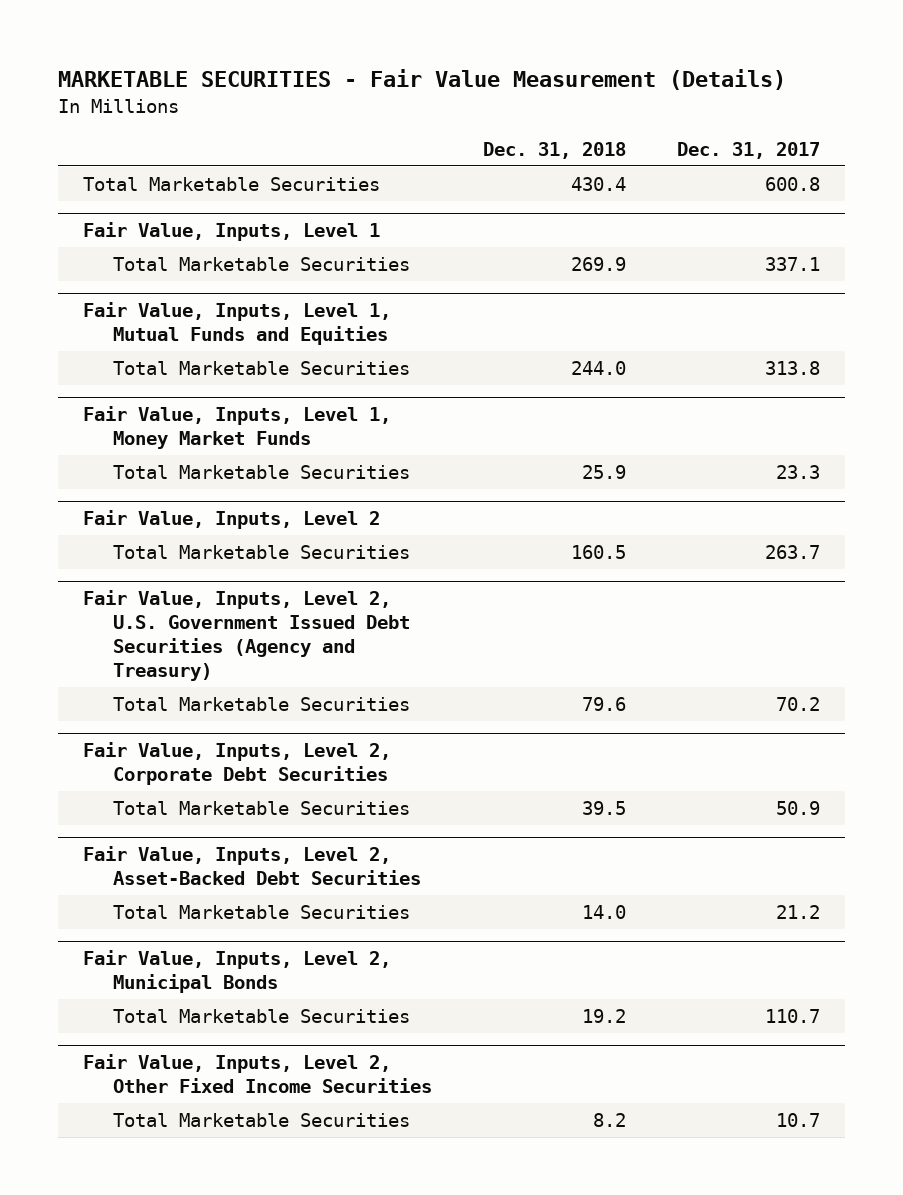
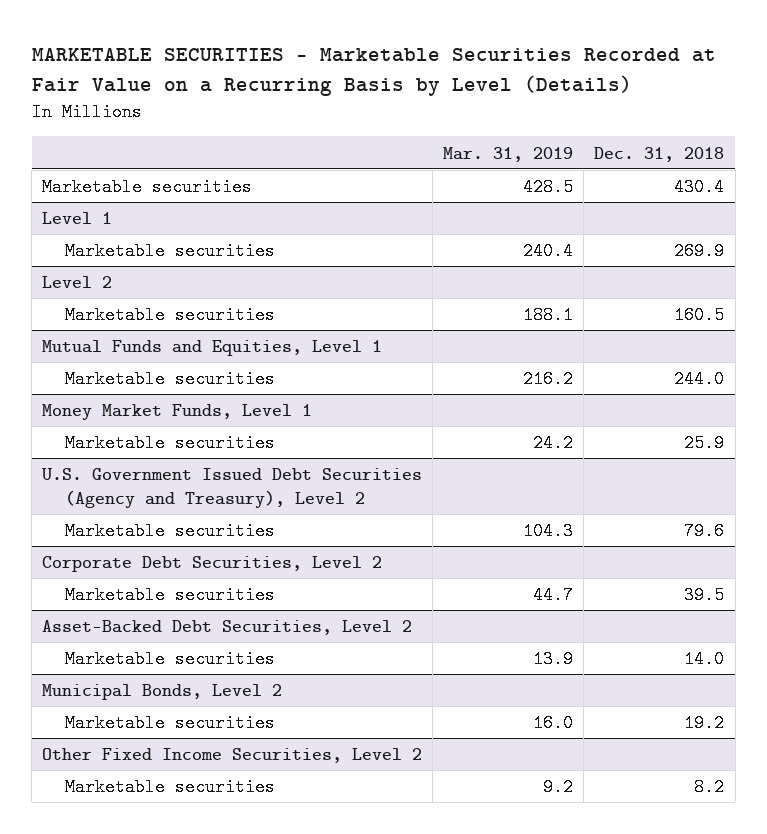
- MARKETABLE SECURITIES - Fair Value Measurement (Details)
+ MARKETABLE SECURITIES - Marketable Securities Recorded at Fair Value on a Recurring Basis by Level (Details)
- | Dec. 31, 2018 | Dec. 31, 2017
+ | Mar. 31, 2019 | Dec. 31, 2018
- Total Marketable Securities | 430.4 | 600.8
- Fair Value, Inputs, Level 1
- Total Marketable Securities | 269.9 | 337.1
- Fair Value, Inputs, Level 1, Mutual Funds and Equities
- Total Marketable Securities | 244.0 | 313.8
- Fair Value, Inputs, Level 1, Money Market Funds
- Total Marketable Securities | 25.9 | 23.3
- Fair Value, Inputs, Level 2
- Total Marketable Securities | 160.5 | 263.7
- Fair Value, Inputs, Level 2, U.S. Government Issued Debt Securities (Agency and Treasury)
- Total Marketable Securities | 79.6 | 70.2
- Fair Value, Inputs, Level 2, Corporate Debt Securities
- Total Marketable Securities | 39.5 | 50.9
- Fair Value, Inputs, Level 2, Asset-Backed Debt Securities
- Total Marketable Securities | 14.0 | 21.2
- Fair Value, Inputs, Level 2, Municipal Bonds
- Total Marketable Securities | 19.2 | 110.7
- Fair Value, Inputs, Level 2, Other Fixed Income Securities
- Total Marketable Securities | 8.2 | 10.7
+ Marketable securities | 428.5 | 430.4
+ Level 1
+ Marketable securities | 240.4 | 269.9
+ Level 2
+ Marketable securities | 188.1 | 160.5
+ Mutual Funds and Equities, Level 1
+ Marketable securities | 216.2 | 244.0
+ Money Market Funds, Level 1
+ Marketable securities | 24.2 | 25.9
+ U.S. Government Issued Debt Securities (Agency and Treasury), Level 2
+ Marketable securities | 104.3 | 79.6
+ Corporate Debt Securities, Level 2
+ Marketable securities | 44.7 | 39.5
+ Asset-Backed Debt Securities, Level 2
+ Marketable securities | 13.9 | 14.0
+ Municipal Bonds, Level 2
+ Marketable securities | 16.0 | 19.2
+ Other Fixed Income Securities, Level 2
+ Marketable securities | 9.2 | 8.2

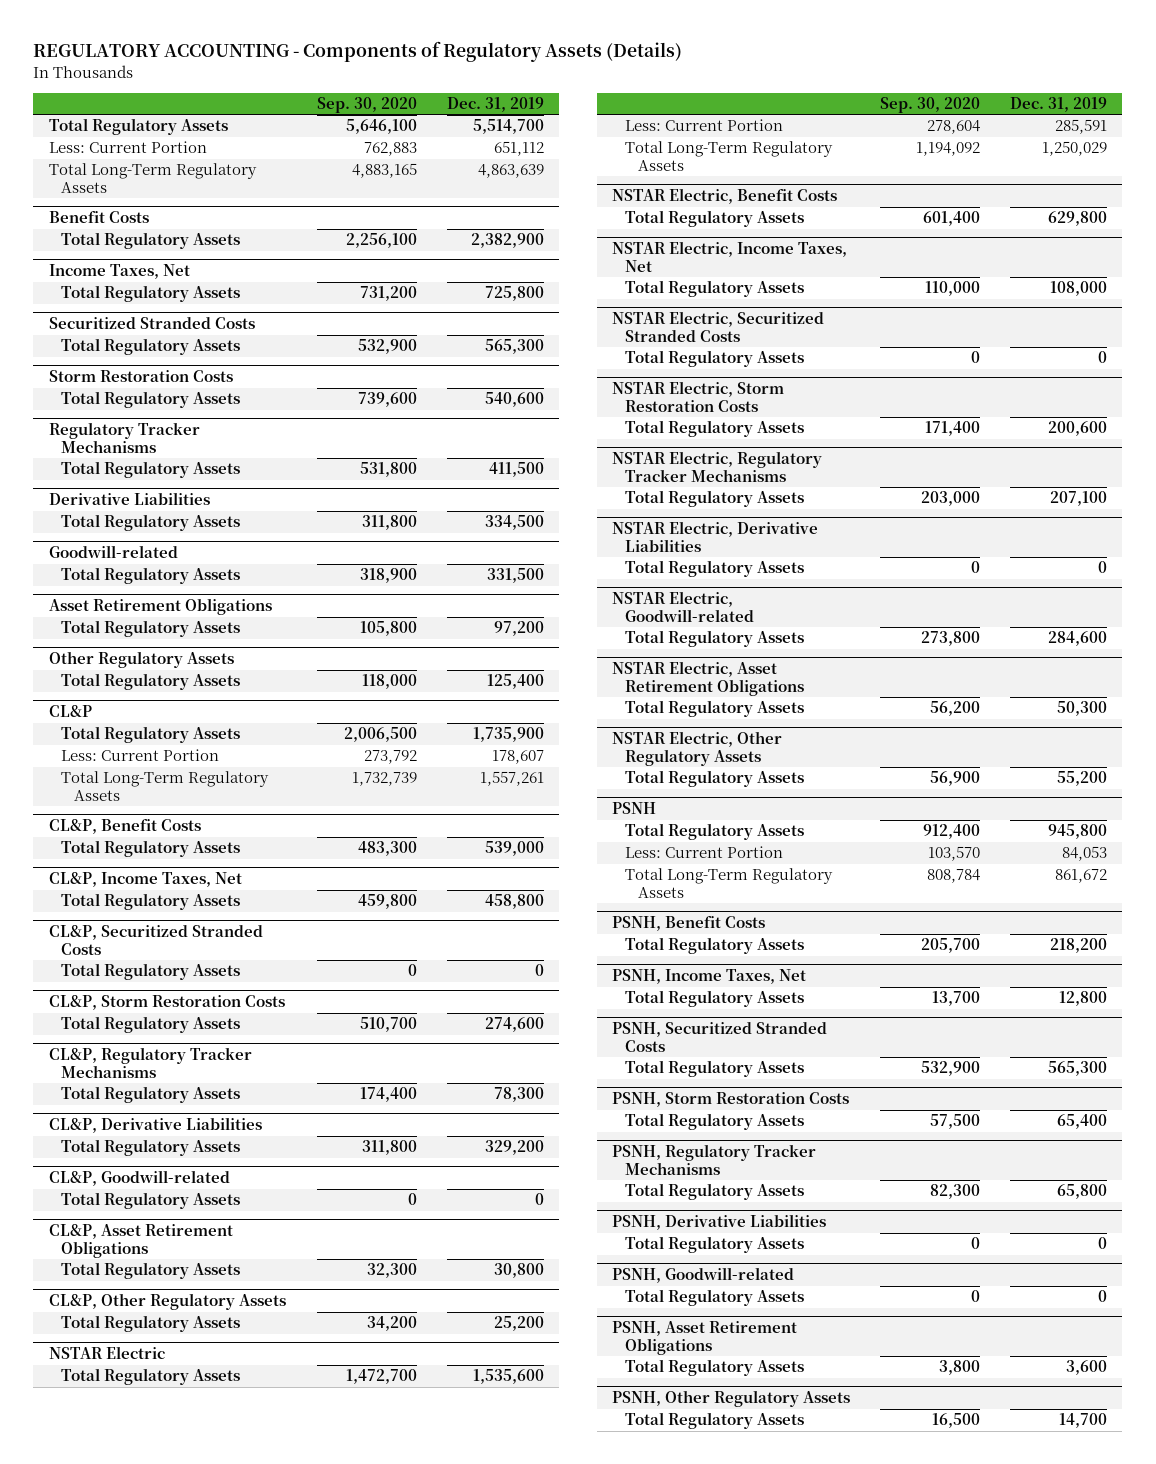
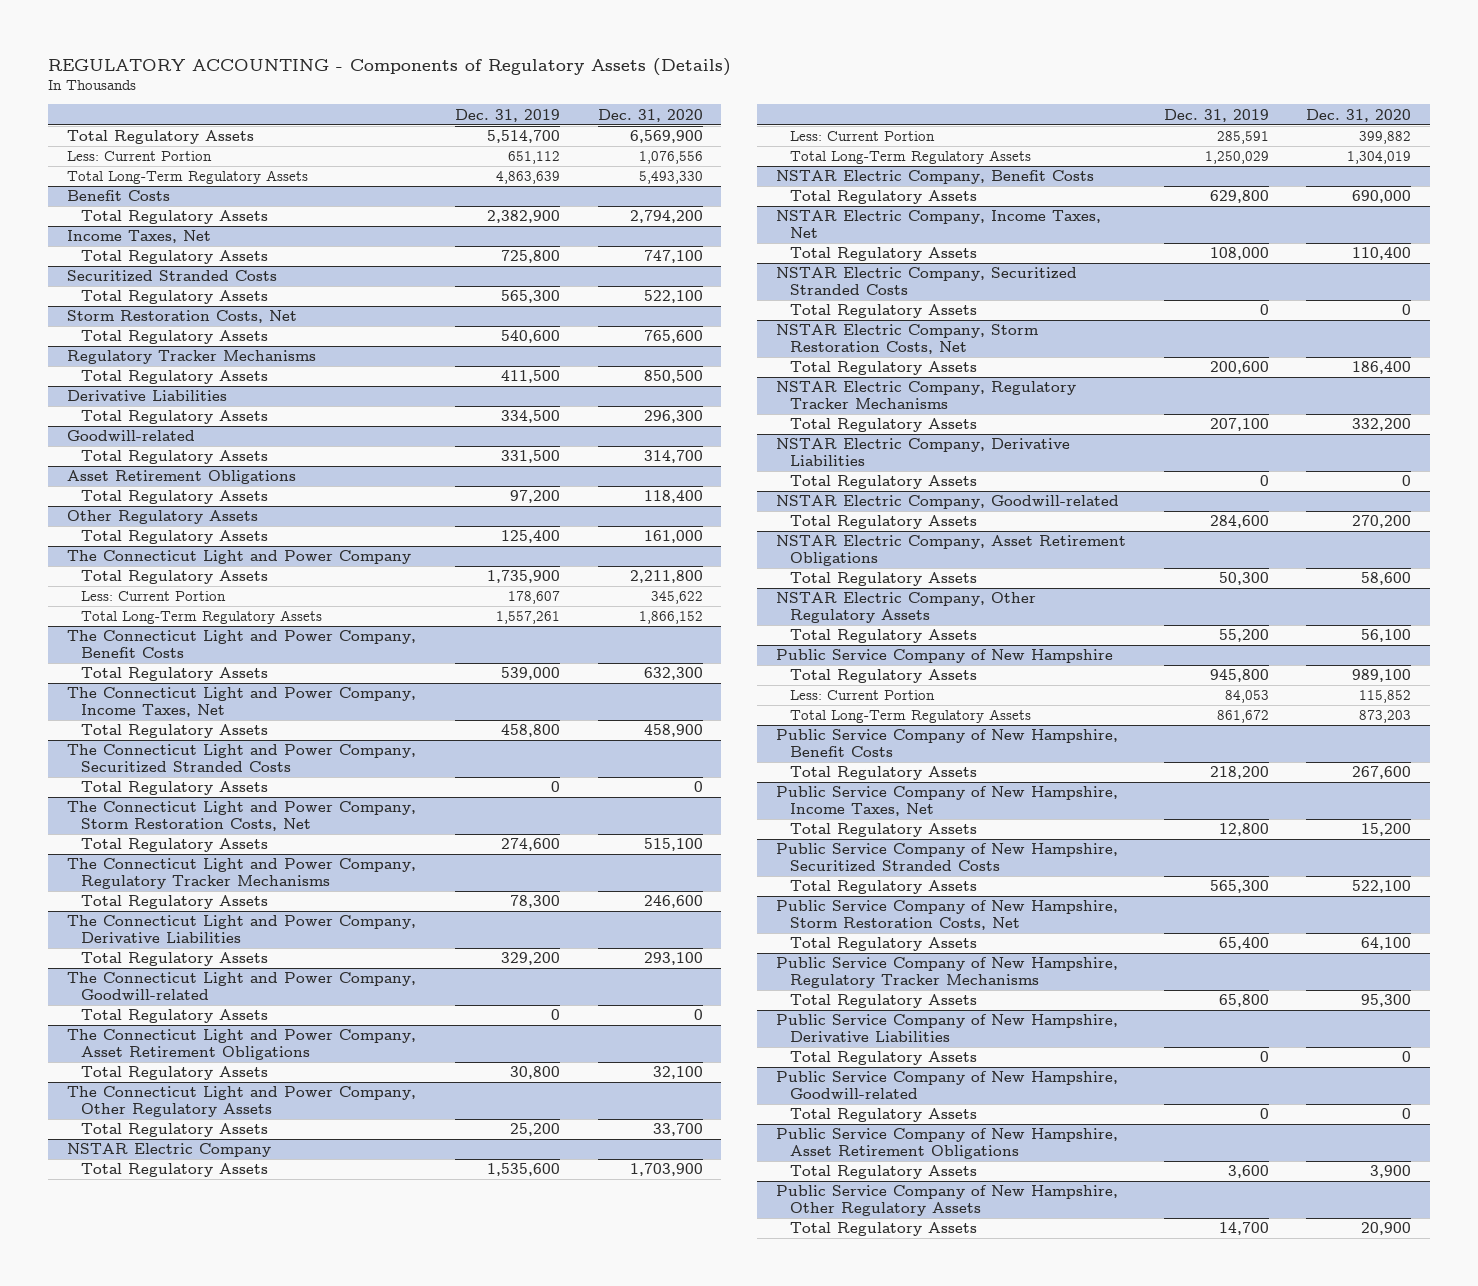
- | Sep. 30, 2020 | Dec. 31, 2019
+ | Dec. 31, 2019 | Dec. 31, 2020
- Storm Restoration Costs
+ Storm Restoration Costs, Net
- CL&P
+ The Connecticut Light and Power Company
- CL&P, Benefit Costs
+ The Connecticut Light and Power Company, Benefit Costs
- CL&P, Income Taxes, Net
+ The Connecticut Light and Power Company, Income Taxes, Net
- CL&P, Securitized Stranded Costs
+ The Connecticut Light and Power Company, Securitized Stranded Costs
- CL&P, Storm Restoration Costs
+ The Connecticut Light and Power Company, Storm Restoration Costs, Net
- CL&P, Regulatory Tracker Mechanisms
+ The Connecticut Light and Power Company, Regulatory Tracker Mechanisms
- CL&P, Derivative Liabilities
+ The Connecticut Light and Power Company, Derivative Liabilities
- CL&P, Goodwill-related
+ The Connecticut Light and Power Company, Goodwill-related
- CL&P, Asset Retirement Obligations
+ The Connecticut Light and Power Company, Asset Retirement Obligations
- CL&P, Other Regulatory Assets
+ The Connecticut Light and Power Company, Other Regulatory Assets
- NSTAR Electric
+ NSTAR Electric Company
- NSTAR Electric, Benefit Costs
+ NSTAR Electric Company, Benefit Costs
- NSTAR Electric, Income Taxes, Net
+ NSTAR Electric Company, Income Taxes, Net
- NSTAR Electric, Securitized Stranded Costs
+ NSTAR Electric Company, Securitized Stranded Costs
- NSTAR Electric, Storm Restoration Costs
+ NSTAR Electric Company, Storm Restoration Costs, Net
- NSTAR Electric, Regulatory Tracker Mechanisms
+ NSTAR Electric Company, Regulatory Tracker Mechanisms
- NSTAR Electric, Derivative Liabilities
+ NSTAR Electric Company, Derivative Liabilities
- NSTAR Electric, Goodwill-related
+ NSTAR Electric Company, Goodwill-related
- NSTAR Electric, Asset Retirement Obligations
+ NSTAR Electric Company, Asset Retirement Obligations
- NSTAR Electric, Other Regulatory Assets
+ NSTAR Electric Company, Other Regulatory Assets
- PSNH
+ Public Service Company of New Hampshire
- PSNH, Benefit Costs
+ Public Service Company of New Hampshire, Benefit Costs
- PSNH, Income Taxes, Net
+ Public Service Company of New Hampshire, Income Taxes, Net
- PSNH, Securitized Stranded Costs
+ Public Service Company of New Hampshire, Securitized Stranded Costs
- PSNH, Storm Restoration Costs
+ Public Service Company of New Hampshire, Storm Restoration Costs, Net
- PSNH, Regulatory Tracker Mechanisms
+ Public Service Company of New Hampshire, Regulatory Tracker Mechanisms
- PSNH, Derivative Liabilities
+ Public Service Company of New Hampshire, Derivative Liabilities
- PSNH, Goodwill-related
+ Public Service Company of New Hampshire, Goodwill-related
- PSNH, Asset Retirement Obligations
+ Public Service Company of New Hampshire, Asset Retirement Obligations
- PSNH, Other Regulatory Assets
+ Public Service Company of New Hampshire, Other Regulatory Assets

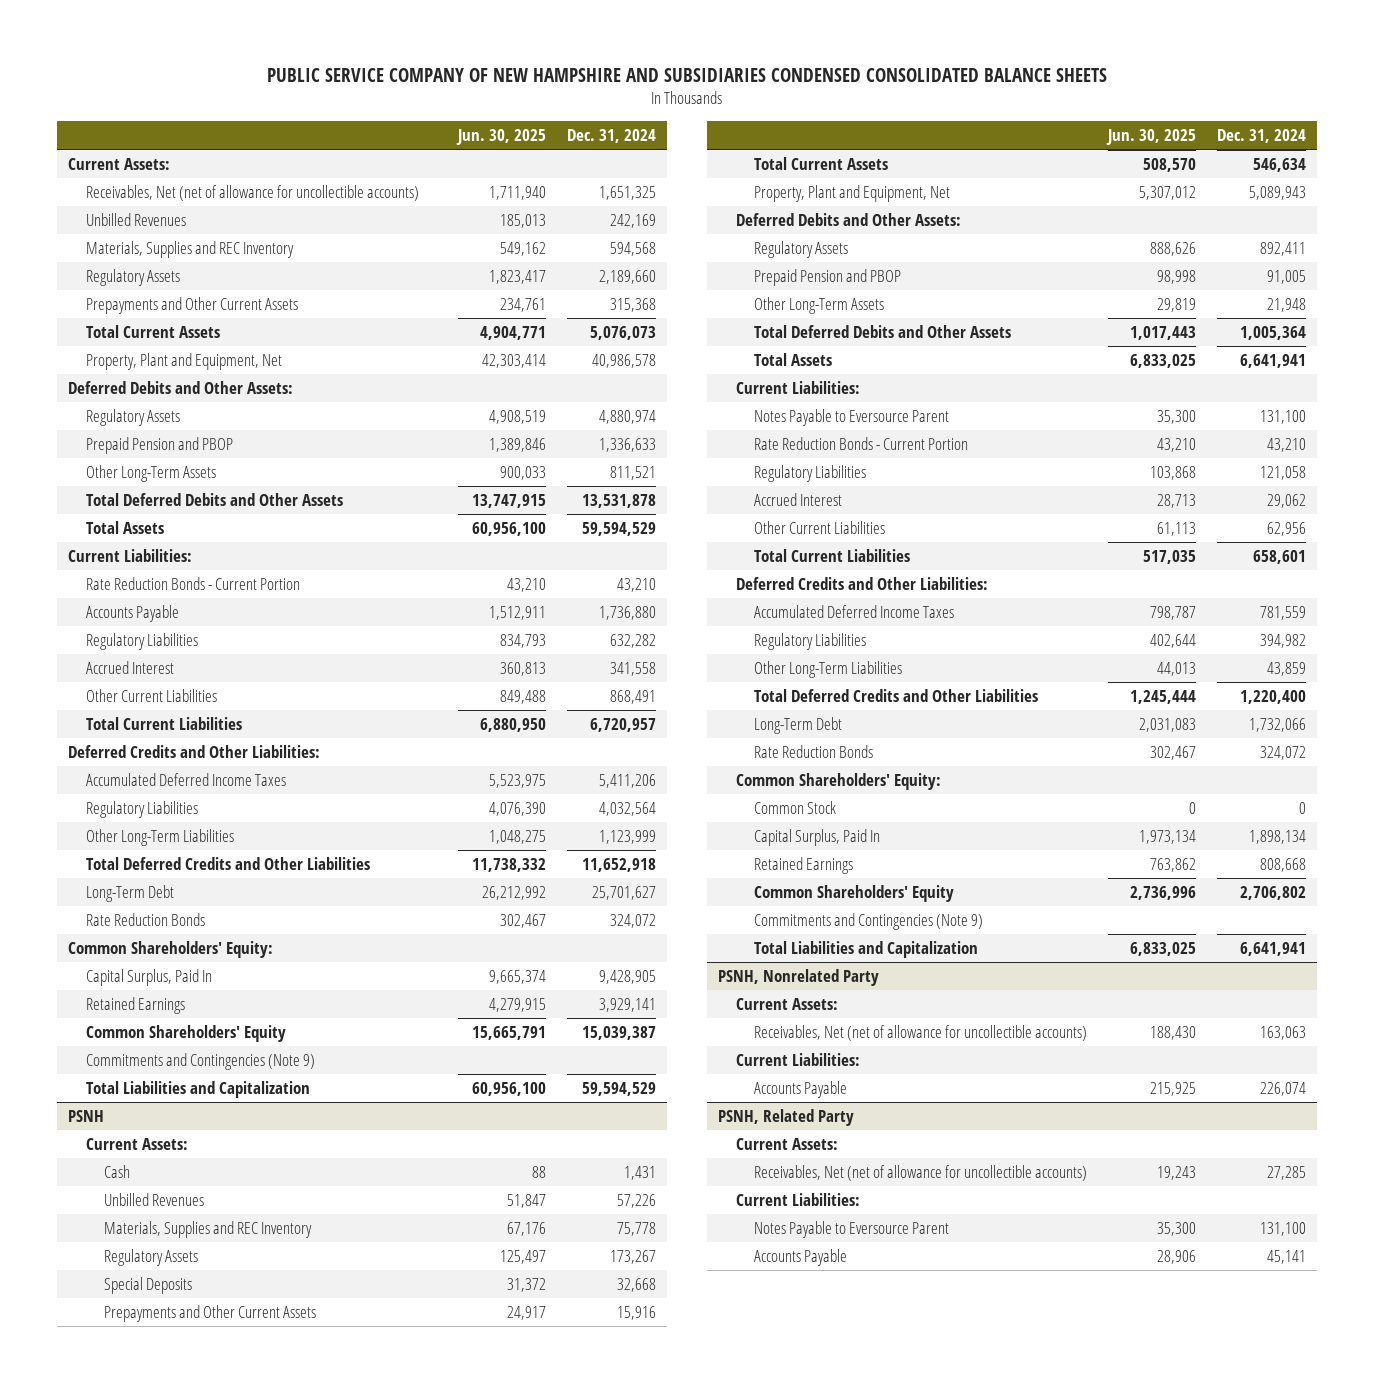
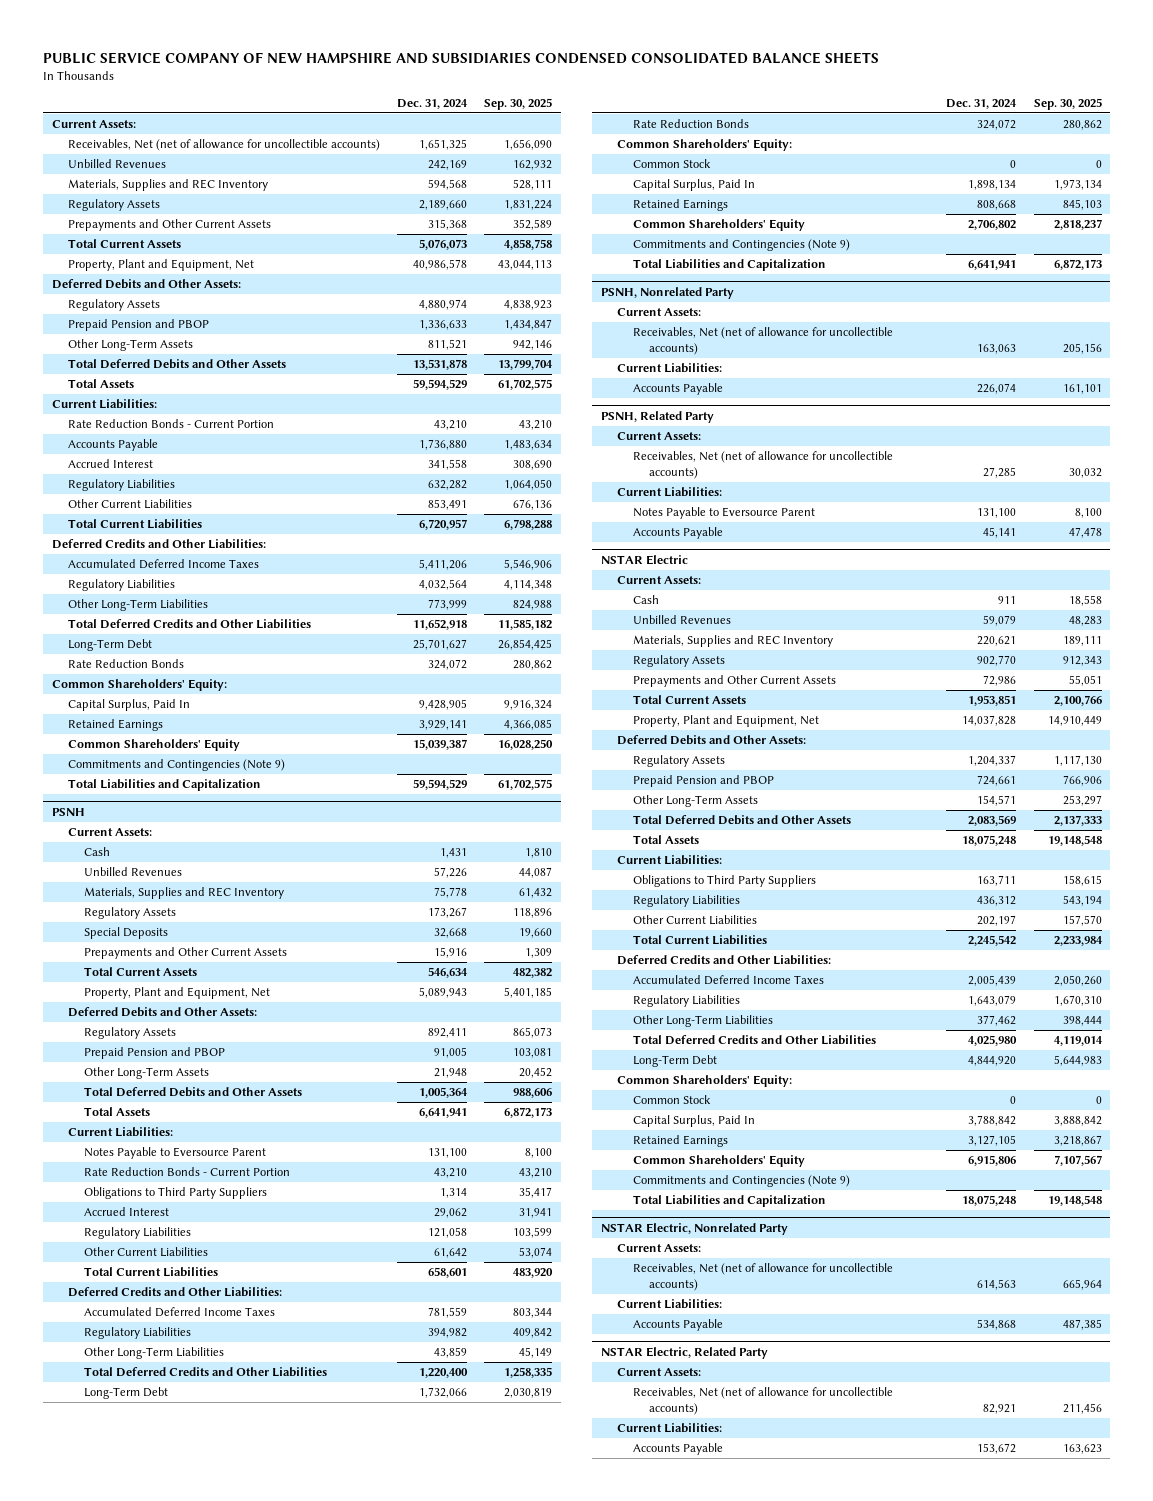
- | Jun. 30, 2025 | Dec. 31, 2024
+ | Dec. 31, 2024 | Sep. 30, 2025
- Other Current Liabilities | 849,488 | 868,491
moved down: Regulatory Liabilities | 632,282 | 1,064,050
+ Other Current Liabilities | 853,491 | 676,136
- Other Long-Term Liabilities | 1,048,275 | 1,123,999
+ Other Long-Term Liabilities | 773,999 | 824,988
@ PSNH
+ Obligations to Third Party Suppliers | 1,314 | 35,417
- Other Current Liabilities | 61,113 | 62,956
moved down: Regulatory Liabilities | 121,058 | 103,599
+ Other Current Liabilities | 61,642 | 53,074
+ NSTAR Electric
+ Current Assets:
+ Cash | 911 | 18,558
+ Unbilled Revenues | 59,079 | 48,283
+ Materials, Supplies and REC Inventory | 220,621 | 189,111
+ Regulatory Assets | 902,770 | 912,343
+ Prepayments and Other Current Assets | 72,986 | 55,051
+ Total Current Assets | 1,953,851 | 2,100,766
+ Property, Plant and Equipment, Net | 14,037,828 | 14,910,449
+ Deferred Debits and Other Assets:
+ Regulatory Assets | 1,204,337 | 1,117,130
+ Prepaid Pension and PBOP | 724,661 | 766,906
+ Other Long-Term Assets | 154,571 | 253,297
+ Total Deferred Debits and Other Assets | 2,083,569 | 2,137,333
+ Total Assets | 18,075,248 | 19,148,548
+ Current Liabilities:
+ Obligations to Third Party Suppliers | 163,711 | 158,615
+ Regulatory Liabilities | 436,312 | 543,194
+ Other Current Liabilities | 202,197 | 157,570
+ Total Current Liabilities | 2,245,542 | 2,233,984
+ Deferred Credits and Other Liabilities:
+ Accumulated Deferred Income Taxes | 2,005,439 | 2,050,260
+ Regulatory Liabilities | 1,643,079 | 1,670,310
+ Other Long-Term Liabilities | 377,462 | 398,444
+ Total Deferred Credits and Other Liabilities | 4,025,980 | 4,119,014
+ Long-Term Debt | 4,844,920 | 5,644,983
+ Common Shareholders' Equity:
+ Common Stock | 0 | 0
+ Capital Surplus, Paid In | 3,788,842 | 3,888,842
+ Retained Earnings | 3,127,105 | 3,218,867
+ Common Shareholders' Equity | 6,915,806 | 7,107,567
+ Commitments and Contingencies (Note 9)
+ Total Liabilities and Capitalization | 18,075,248 | 19,148,548
+ NSTAR Electric, Nonrelated Party
+ Current Assets:
+ Receivables, Net (net of allowance for uncollectible accounts) | 614,563 | 665,964
+ Current Liabilities:
+ Accounts Payable | 534,868 | 487,385
+ NSTAR Electric, Related Party
+ Current Assets:
+ Receivables, Net (net of allowance for uncollectible accounts) | 82,921 | 211,456
+ Current Liabilities:
+ Accounts Payable | 153,672 | 163,623

